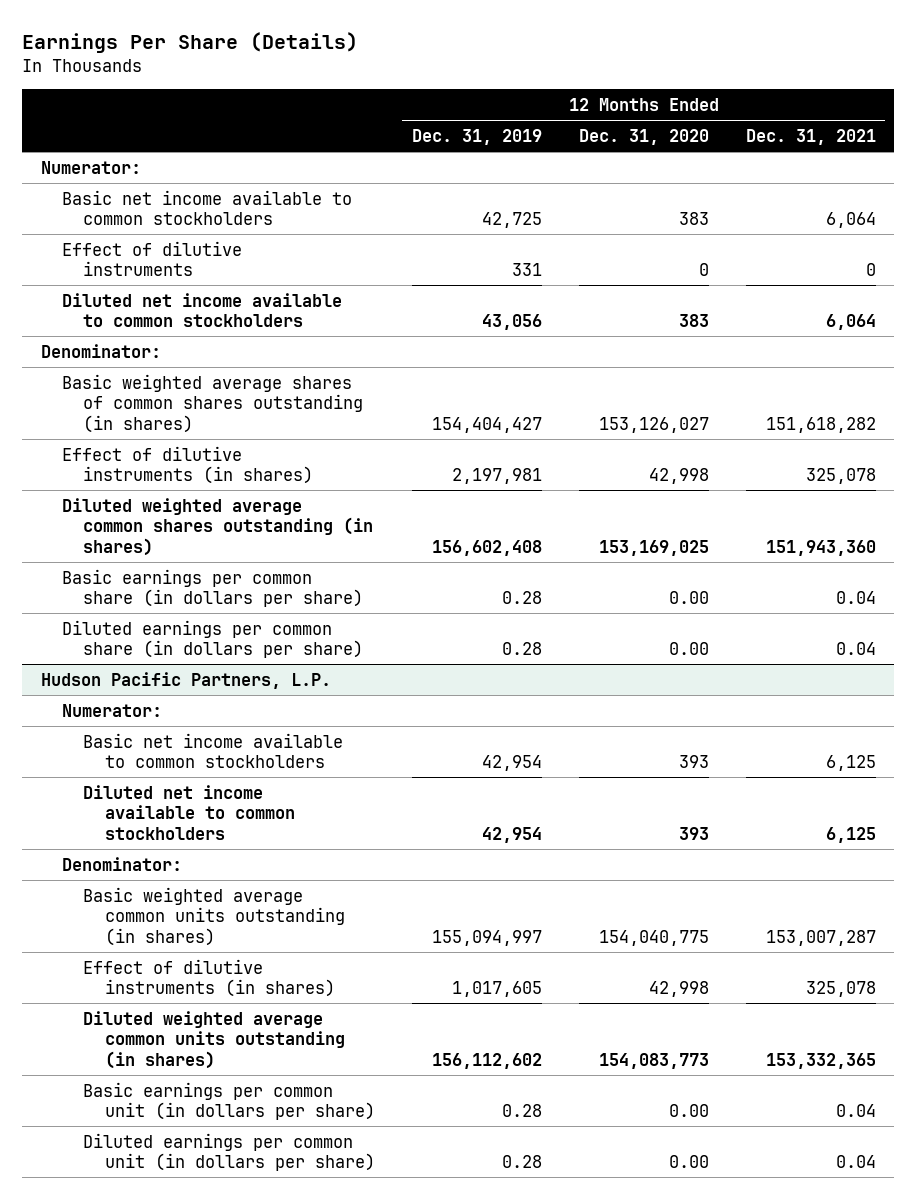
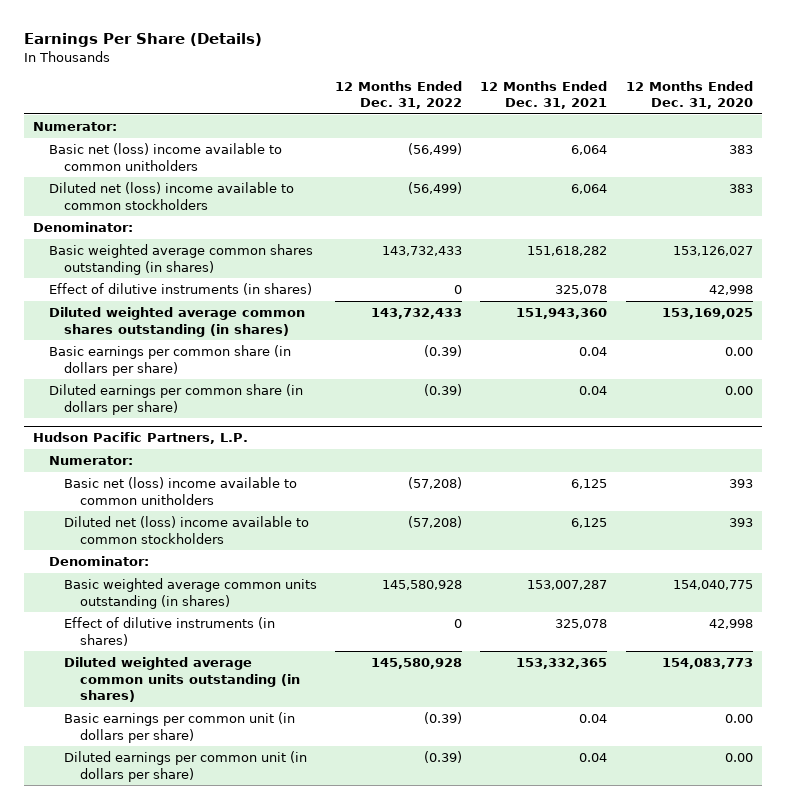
- | 12 Months Ended Dec. 31, 2019 | 12 Months Ended Dec. 31, 2020 | 12 Months Ended Dec. 31, 2021
+ | 12 Months Ended Dec. 31, 2022 | 12 Months Ended Dec. 31, 2021 | 12 Months Ended Dec. 31, 2020
- Basic net income available to common stockholders | 42,725 | 383 | 6,064
- Effect of dilutive instruments | 331 | 0 | 0
- Diluted net income available to common stockholders | 43,056 | 383 | 6,064
+ Basic net (loss) income available to common unitholders | (56,499) | 6,064 | 383
+ Diluted net (loss) income available to common stockholders | (56,499) | 6,064 | 383
- Basic weighted average shares of common shares outstanding (in shares) | 154,404,427 | 153,126,027 | 151,618,282
+ Basic weighted average common shares outstanding (in shares) | 143,732,433 | 151,618,282 | 153,126,027
@ Hudson Pacific Partners, L.P.
- Basic net income available to common stockholders | 42,954 | 393 | 6,125
- Diluted net income available to common stockholders | 42,954 | 393 | 6,125
+ Basic net (loss) income available to common unitholders | (57,208) | 6,125 | 393
+ Diluted net (loss) income available to common stockholders | (57,208) | 6,125 | 393

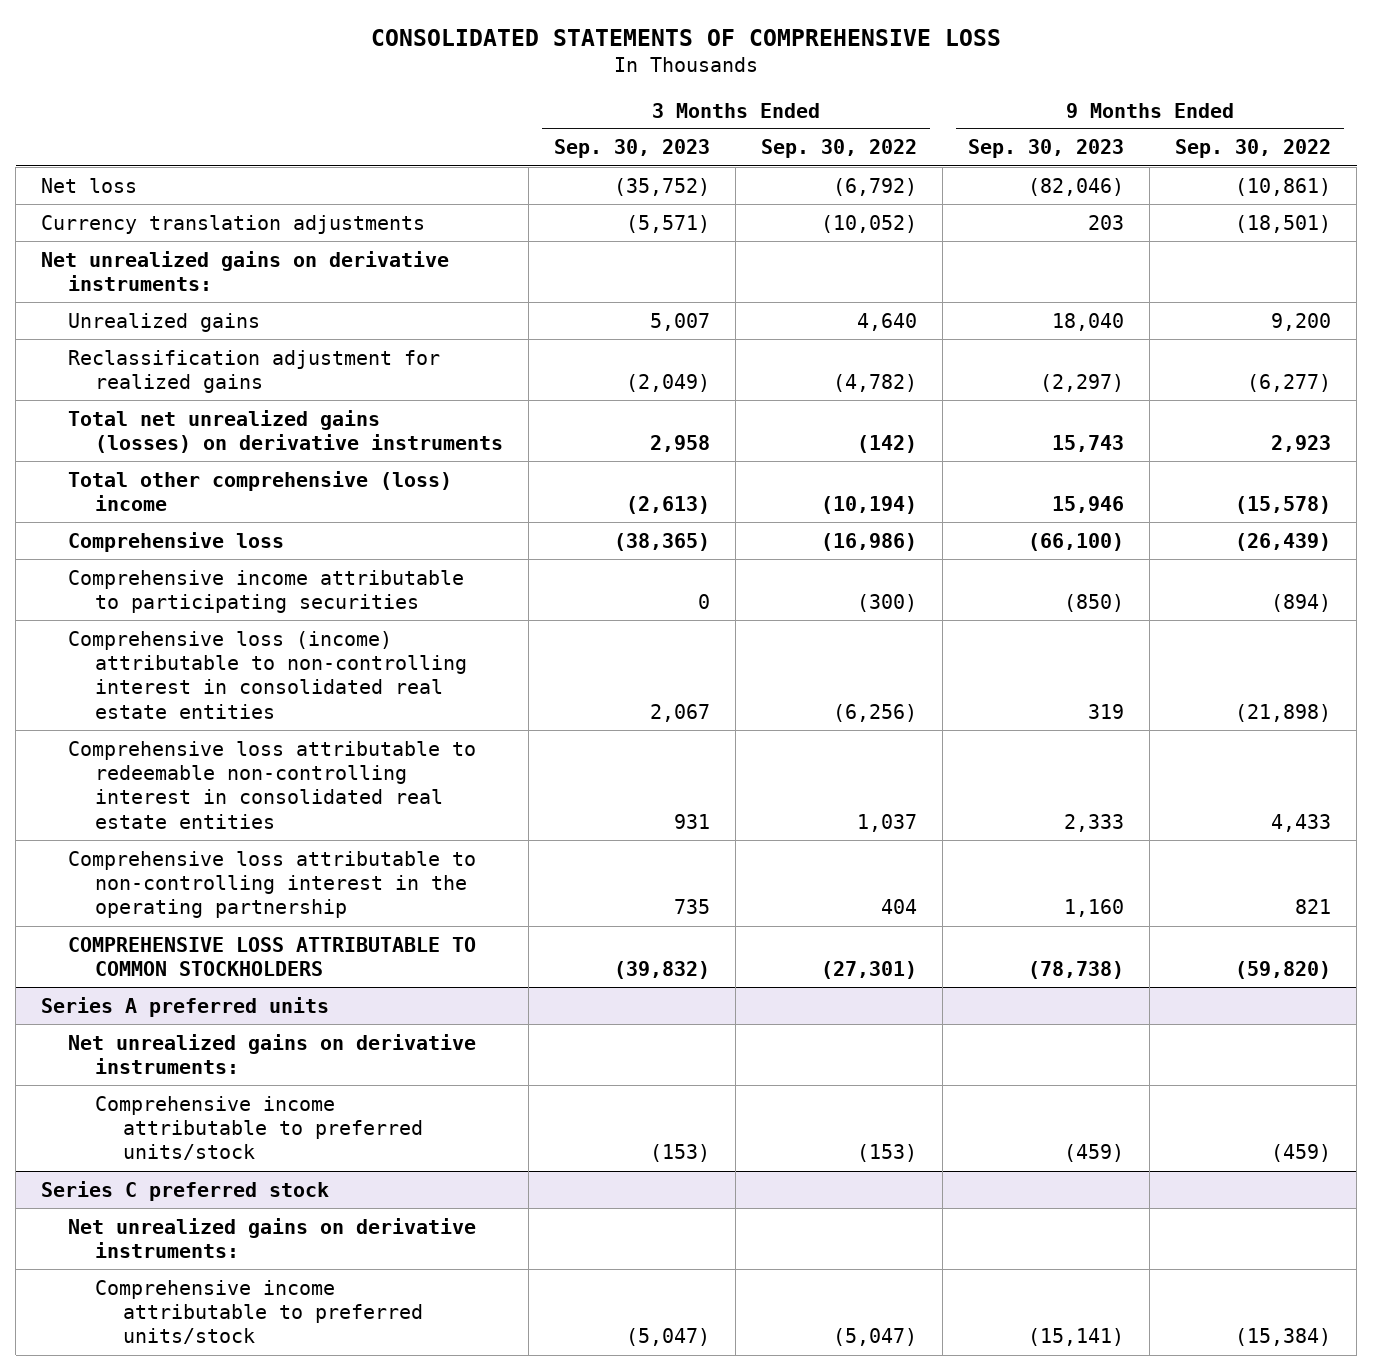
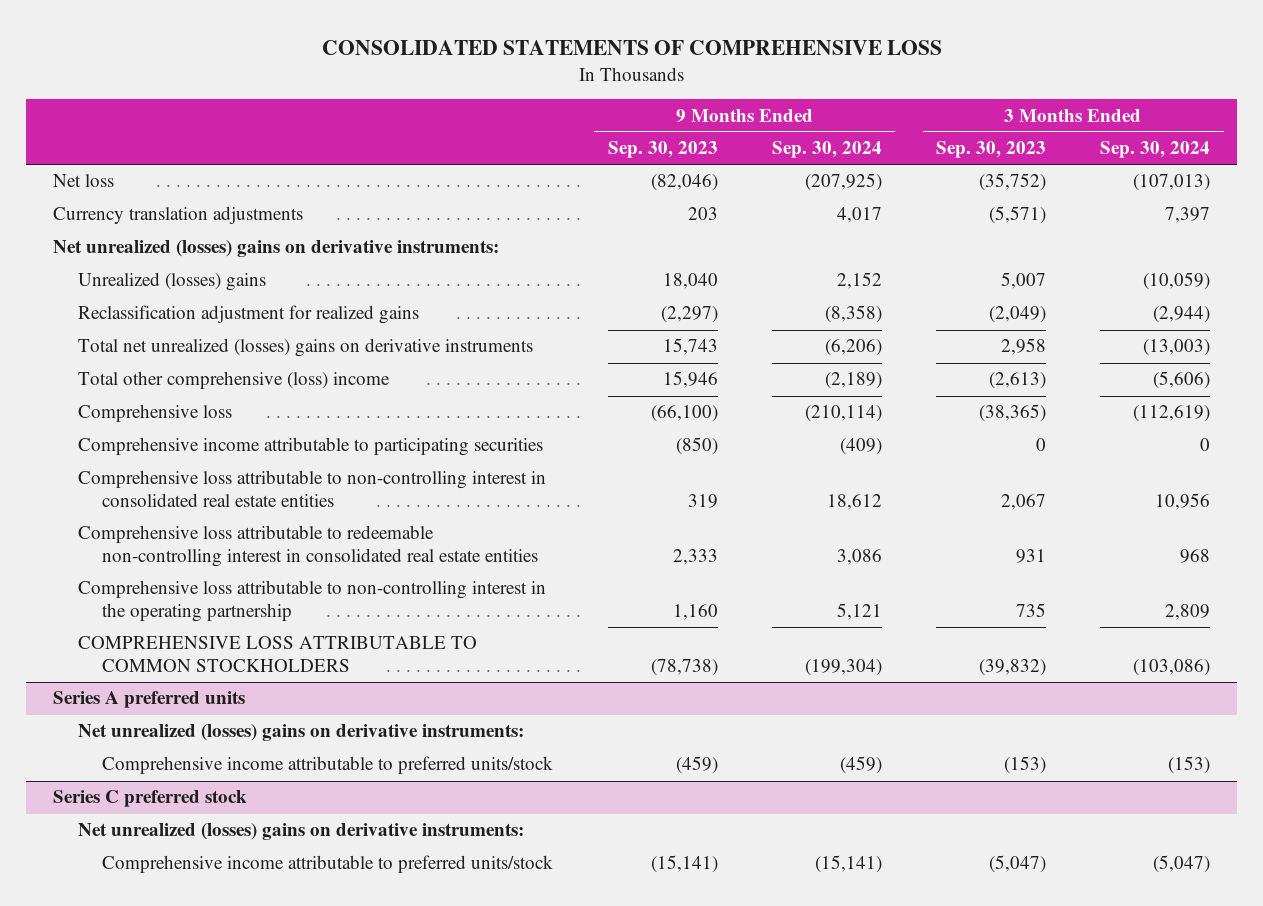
- | 3 Months Ended Sep. 30, 2023 | 3 Months Ended Sep. 30, 2022 | 9 Months Ended Sep. 30, 2023 | 9 Months Ended Sep. 30, 2022
+ | 9 Months Ended Sep. 30, 2023 | 9 Months Ended Sep. 30, 2024 | 3 Months Ended Sep. 30, 2023 | 3 Months Ended Sep. 30, 2024
- Net unrealized gains on derivative instruments:
- Unrealized gains | 5,007 | 4,640 | 18,040 | 9,200
+ Net unrealized (losses) gains on derivative instruments:
+ Unrealized (losses) gains | 18,040 | 2,152 | 5,007 | (10,059)
- Total net unrealized gains (losses) on derivative instruments | 2,958 | (142) | 15,743 | 2,923
+ Total net unrealized (losses) gains on derivative instruments | 15,743 | (6,206) | 2,958 | (13,003)
- Comprehensive loss (income) attributable to non-controlling interest in consolidated real estate entities | 2,067 | (6,256) | 319 | (21,898)
+ Comprehensive loss attributable to non-controlling interest in consolidated real estate entities | 319 | 18,612 | 2,067 | 10,956
@ Series A preferred units
- Net unrealized gains on derivative instruments:
+ Net unrealized (losses) gains on derivative instruments:
@ Series C preferred stock
- Net unrealized gains on derivative instruments:
+ Net unrealized (losses) gains on derivative instruments:

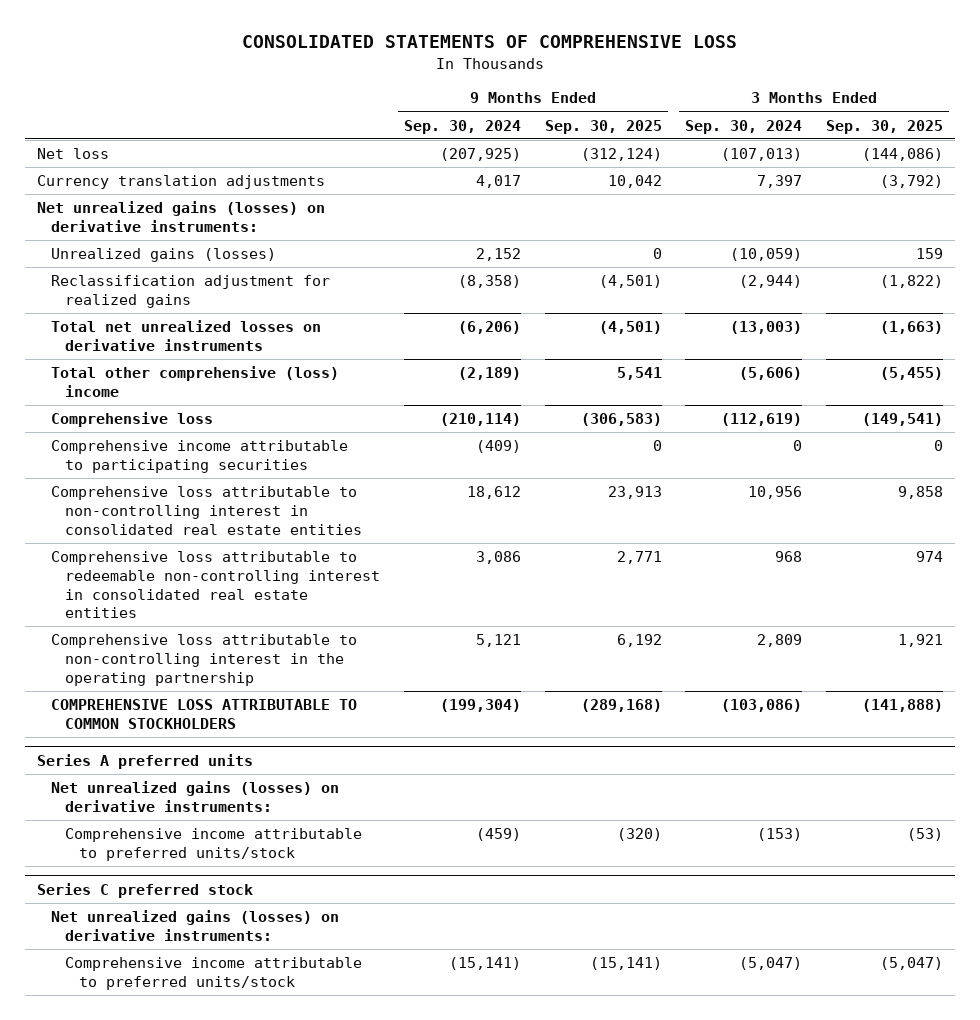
- | 9 Months Ended Sep. 30, 2023 | 9 Months Ended Sep. 30, 2024 | 3 Months Ended Sep. 30, 2023 | 3 Months Ended Sep. 30, 2024
+ | 9 Months Ended Sep. 30, 2024 | 9 Months Ended Sep. 30, 2025 | 3 Months Ended Sep. 30, 2024 | 3 Months Ended Sep. 30, 2025
- Net unrealized (losses) gains on derivative instruments:
- Unrealized (losses) gains | 18,040 | 2,152 | 5,007 | (10,059)
+ Net unrealized gains (losses) on derivative instruments:
+ Unrealized gains (losses) | 2,152 | 0 | (10,059) | 159
- Total net unrealized (losses) gains on derivative instruments | 15,743 | (6,206) | 2,958 | (13,003)
+ Total net unrealized losses on derivative instruments | (6,206) | (4,501) | (13,003) | (1,663)
@ Series A preferred units
- Net unrealized (losses) gains on derivative instruments:
+ Net unrealized gains (losses) on derivative instruments:
@ Series C preferred stock
- Net unrealized (losses) gains on derivative instruments:
+ Net unrealized gains (losses) on derivative instruments:

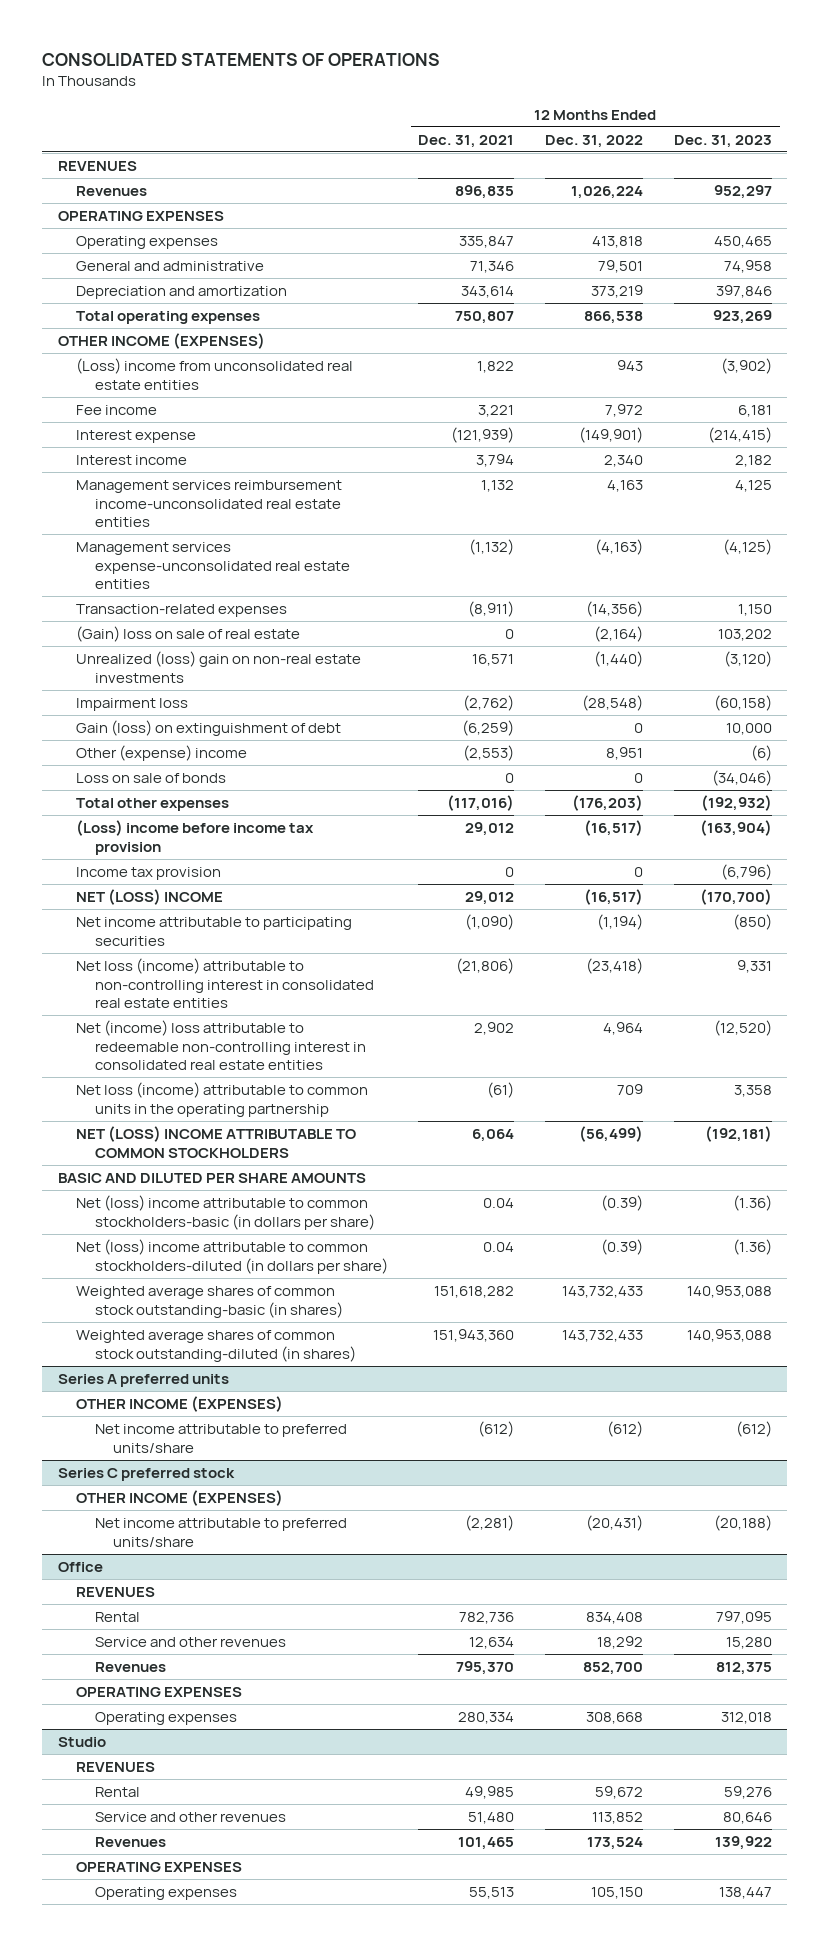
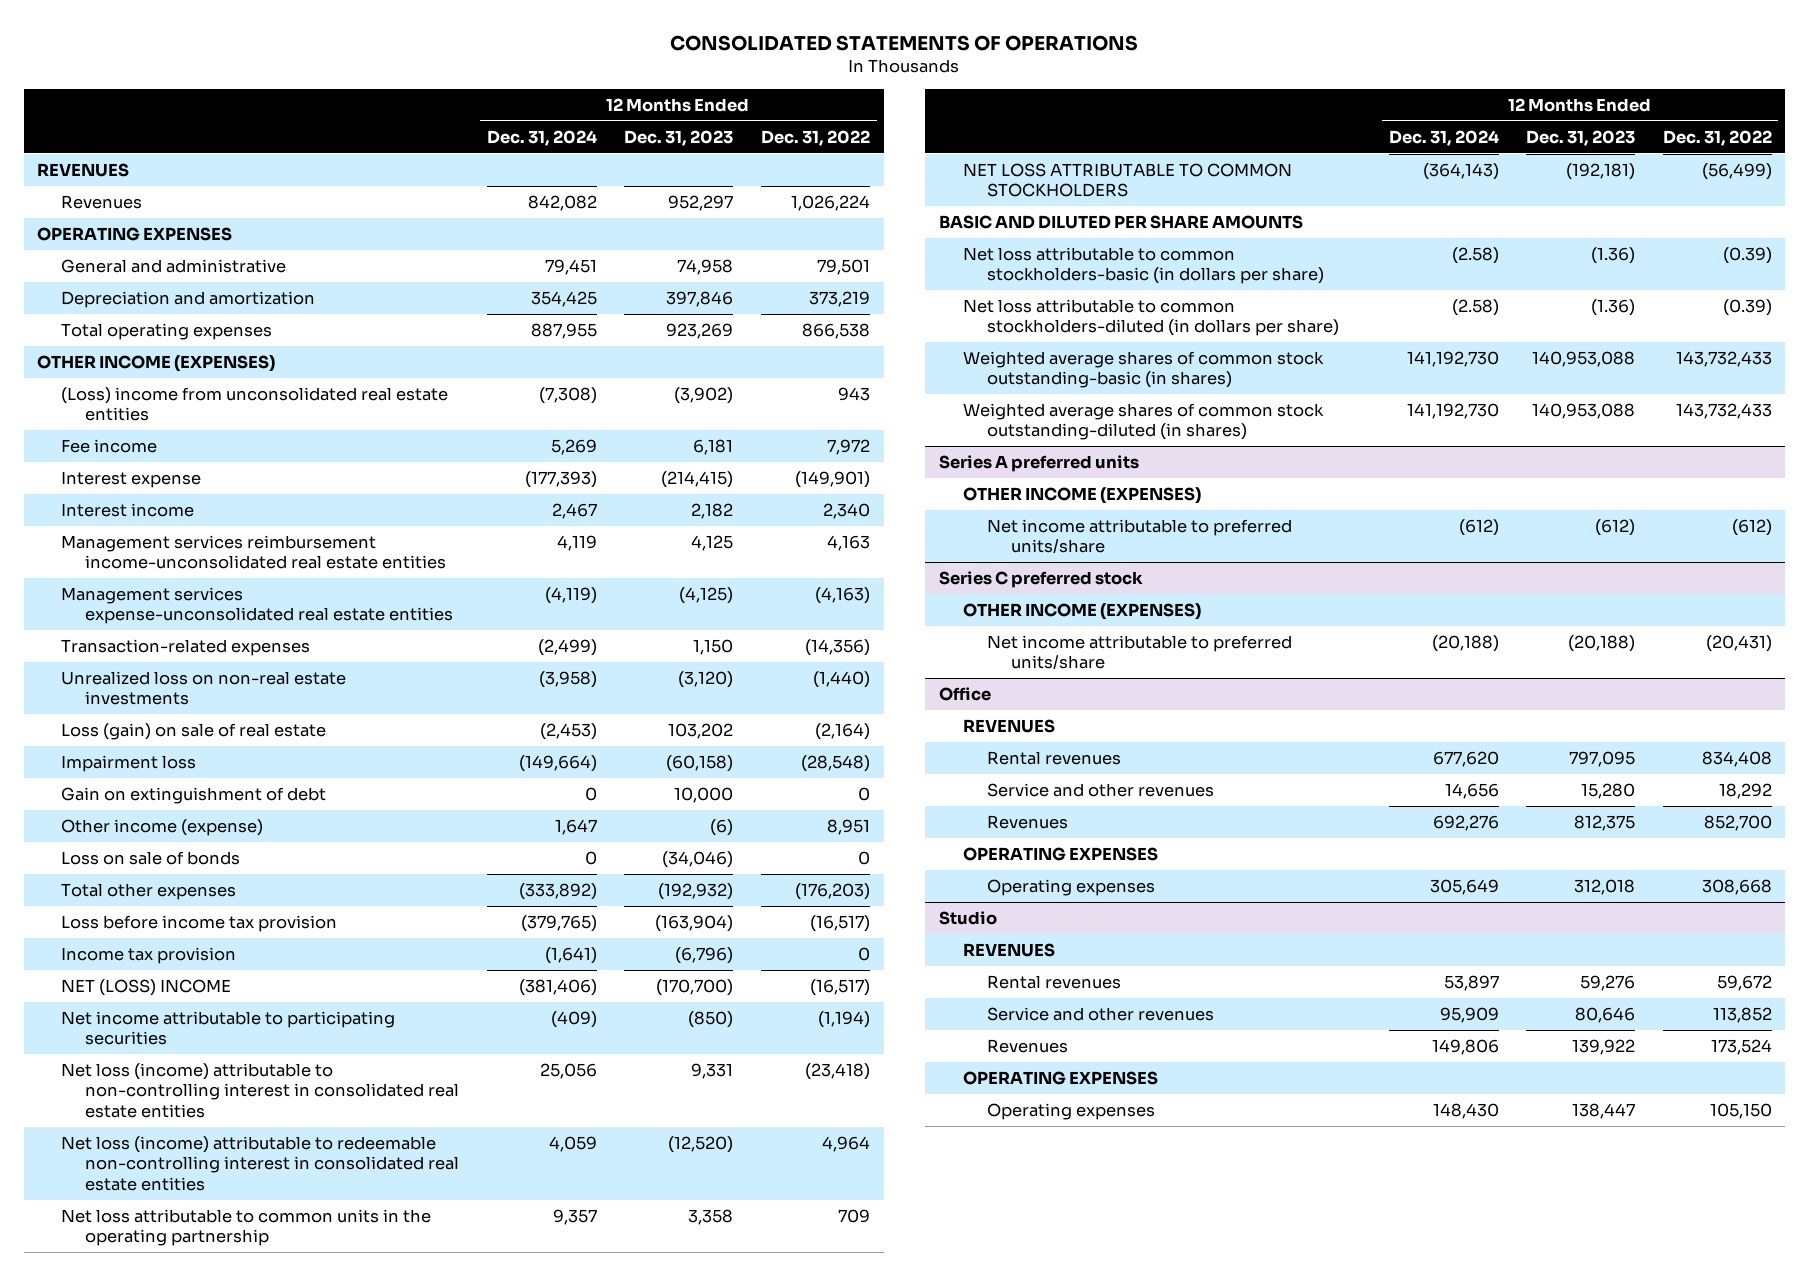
- | 12 Months Ended Dec. 31, 2021 | 12 Months Ended Dec. 31, 2022 | 12 Months Ended Dec. 31, 2023
+ | 12 Months Ended Dec. 31, 2024 | 12 Months Ended Dec. 31, 2023 | 12 Months Ended Dec. 31, 2022
- Operating expenses | 335,847 | 413,818 | 450,465
- (Gain) loss on sale of real estate | 0 | (2,164) | 103,202
- Unrealized (loss) gain on non-real estate investments | 16,571 | (1,440) | (3,120)
+ Unrealized loss on non-real estate investments | (3,958) | (3,120) | (1,440)
+ Loss (gain) on sale of real estate | (2,453) | 103,202 | (2,164)
- Gain (loss) on extinguishment of debt | (6,259) | 0 | 10,000
- Other (expense) income | (2,553) | 8,951 | (6)
+ Gain on extinguishment of debt | 0 | 10,000 | 0
+ Other income (expense) | 1,647 | (6) | 8,951
- (Loss) income before income tax provision | 29,012 | (16,517) | (163,904)
+ Loss before income tax provision | (379,765) | (163,904) | (16,517)
- Net (income) loss attributable to redeemable non-controlling interest in consolidated real estate entities | 2,902 | 4,964 | (12,520)
- Net loss (income) attributable to common units in the operating partnership | (61) | 709 | 3,358
- NET (LOSS) INCOME ATTRIBUTABLE TO COMMON STOCKHOLDERS | 6,064 | (56,499) | (192,181)
+ Net loss (income) attributable to redeemable non-controlling interest in consolidated real estate entities | 4,059 | (12,520) | 4,964
+ Net loss attributable to common units in the operating partnership | 9,357 | 3,358 | 709
+ NET LOSS ATTRIBUTABLE TO COMMON STOCKHOLDERS | (364,143) | (192,181) | (56,499)
- Net (loss) income attributable to common stockholders-basic (in dollars per share) | 0.04 | (0.39) | (1.36)
- Net (loss) income attributable to common stockholders-diluted (in dollars per share) | 0.04 | (0.39) | (1.36)
+ Net loss attributable to common stockholders-basic (in dollars per share) | (2.58) | (1.36) | (0.39)
+ Net loss attributable to common stockholders-diluted (in dollars per share) | (2.58) | (1.36) | (0.39)
@ Office
- Rental | 782,736 | 834,408 | 797,095
+ Rental revenues | 677,620 | 797,095 | 834,408
@ Studio
- Rental | 49,985 | 59,672 | 59,276
+ Rental revenues | 53,897 | 59,276 | 59,672

